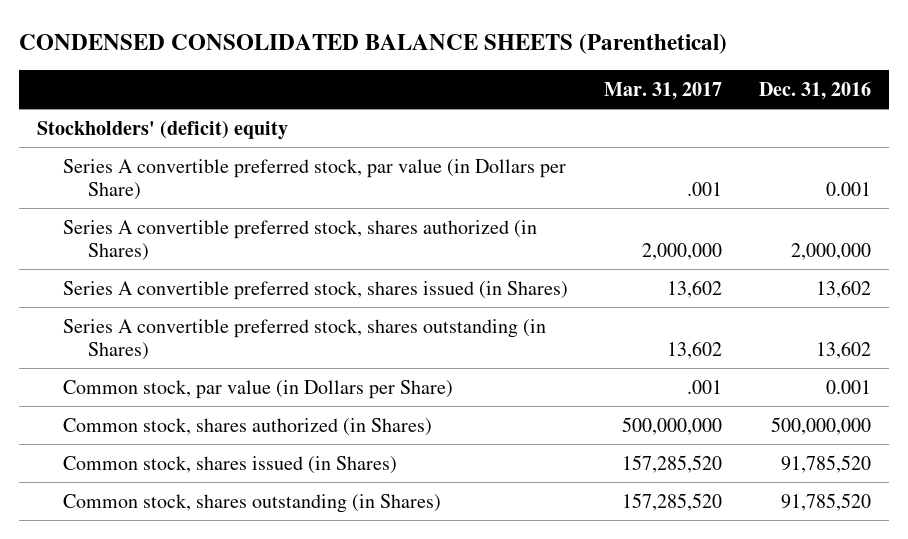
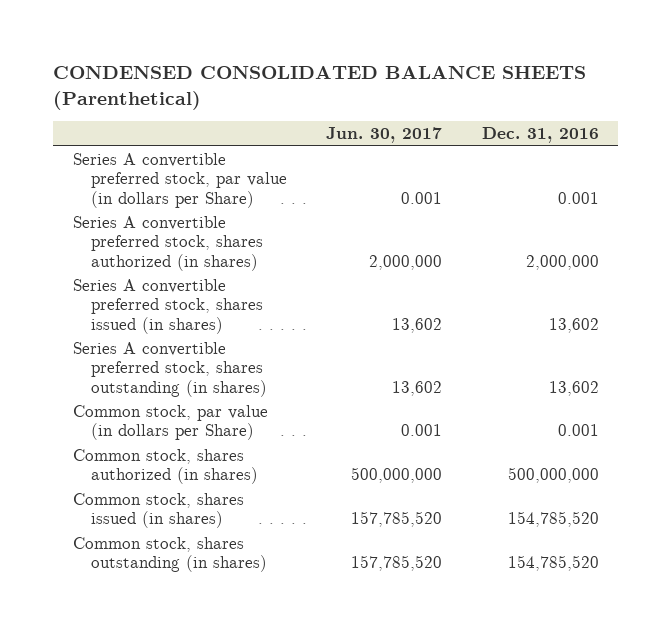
- | Mar. 31, 2017 | Dec. 31, 2016
+ | Jun. 30, 2017 | Dec. 31, 2016
- Stockholders' (deficit) equity
- Series A convertible preferred stock, par value (in Dollars per Share) | .001 | 0.001
- Series A convertible preferred stock, shares authorized (in Shares) | 2,000,000 | 2,000,000
- Series A convertible preferred stock, shares issued (in Shares) | 13,602 | 13,602
- Series A convertible preferred stock, shares outstanding (in Shares) | 13,602 | 13,602
- Common stock, par value (in Dollars per Share) | .001 | 0.001
- Common stock, shares authorized (in Shares) | 500,000,000 | 500,000,000
- Common stock, shares issued (in Shares) | 157,285,520 | 91,785,520
- Common stock, shares outstanding (in Shares) | 157,285,520 | 91,785,520
+ Series A convertible preferred stock, par value (in dollars per Share) | 0.001 | 0.001
+ Series A convertible preferred stock, shares authorized (in shares) | 2,000,000 | 2,000,000
+ Series A convertible preferred stock, shares issued (in shares) | 13,602 | 13,602
+ Series A convertible preferred stock, shares outstanding (in shares) | 13,602 | 13,602
+ Common stock, par value (in dollars per Share) | 0.001 | 0.001
+ Common stock, shares authorized (in shares) | 500,000,000 | 500,000,000
+ Common stock, shares issued (in shares) | 157,785,520 | 154,785,520
+ Common stock, shares outstanding (in shares) | 157,785,520 | 154,785,520

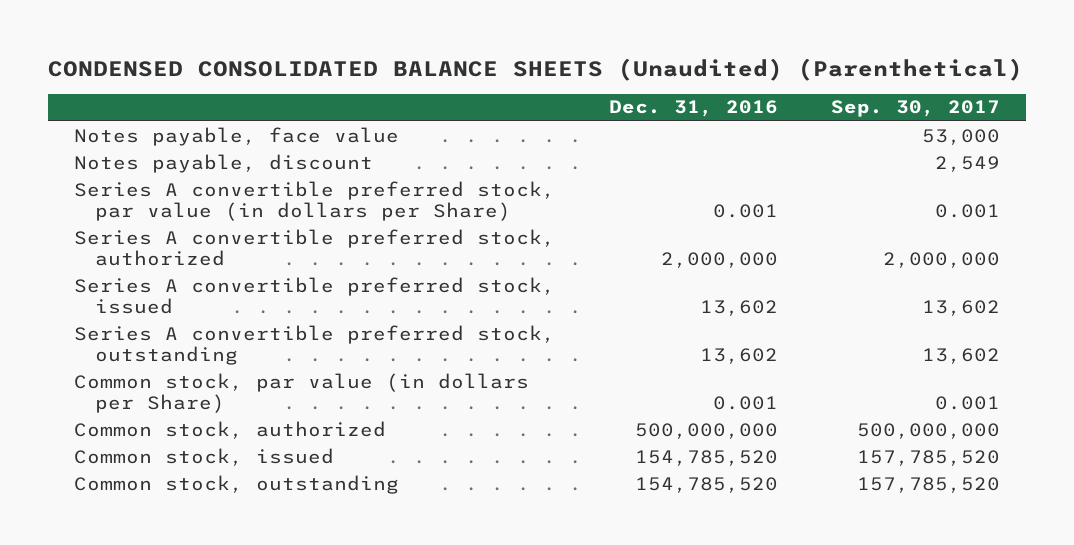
- CONDENSED CONSOLIDATED BALANCE SHEETS (Parenthetical)
+ CONDENSED CONSOLIDATED BALANCE SHEETS (Unaudited) (Parenthetical)
- | Jun. 30, 2017 | Dec. 31, 2016
+ | Dec. 31, 2016 | Sep. 30, 2017
+ Notes payable, face value | | 53,000
+ Notes payable, discount | | 2,549
- Series A convertible preferred stock, shares authorized (in shares) | 2,000,000 | 2,000,000
- Series A convertible preferred stock, shares issued (in shares) | 13,602 | 13,602
- Series A convertible preferred stock, shares outstanding (in shares) | 13,602 | 13,602
+ Series A convertible preferred stock, authorized | 2,000,000 | 2,000,000
+ Series A convertible preferred stock, issued | 13,602 | 13,602
+ Series A convertible preferred stock, outstanding | 13,602 | 13,602
- Common stock, shares authorized (in shares) | 500,000,000 | 500,000,000
- Common stock, shares issued (in shares) | 157,785,520 | 154,785,520
- Common stock, shares outstanding (in shares) | 157,785,520 | 154,785,520
+ Common stock, authorized | 500,000,000 | 500,000,000
+ Common stock, issued | 154,785,520 | 157,785,520
+ Common stock, outstanding | 154,785,520 | 157,785,520

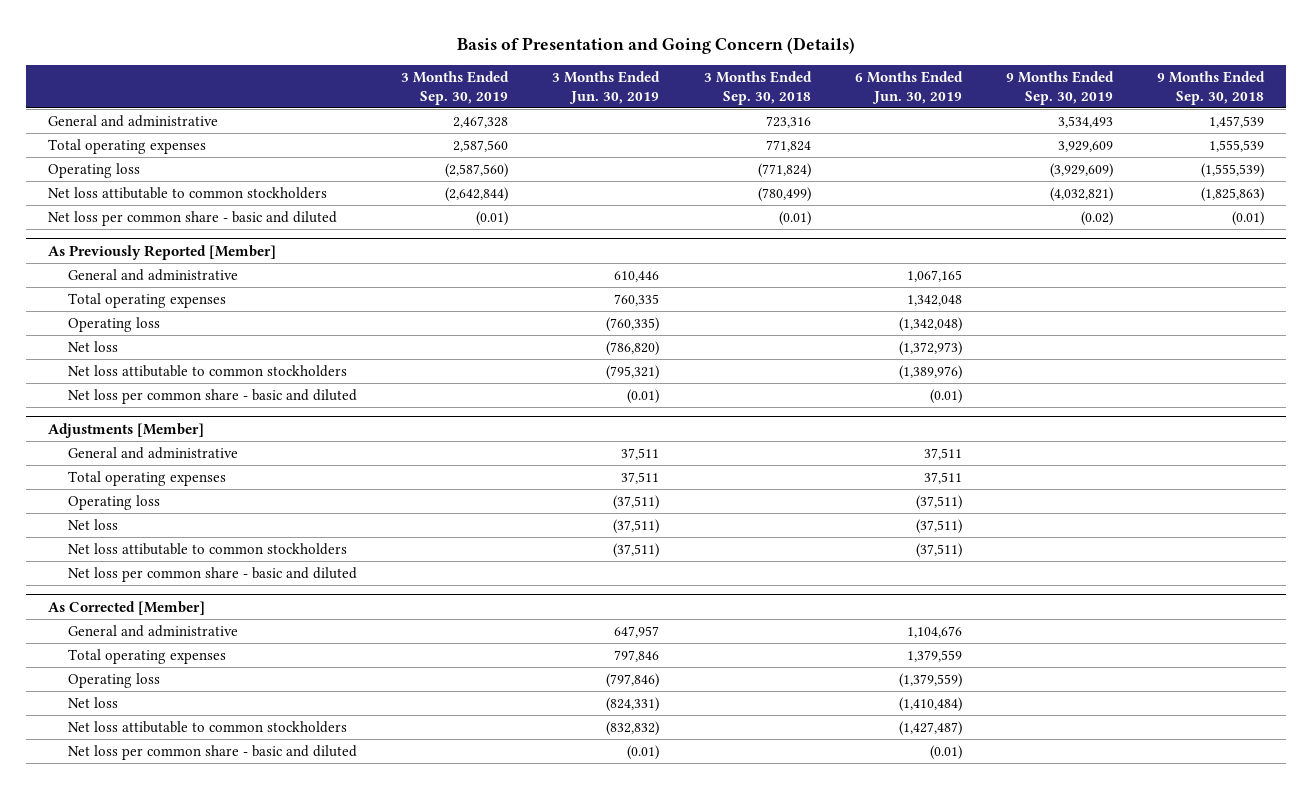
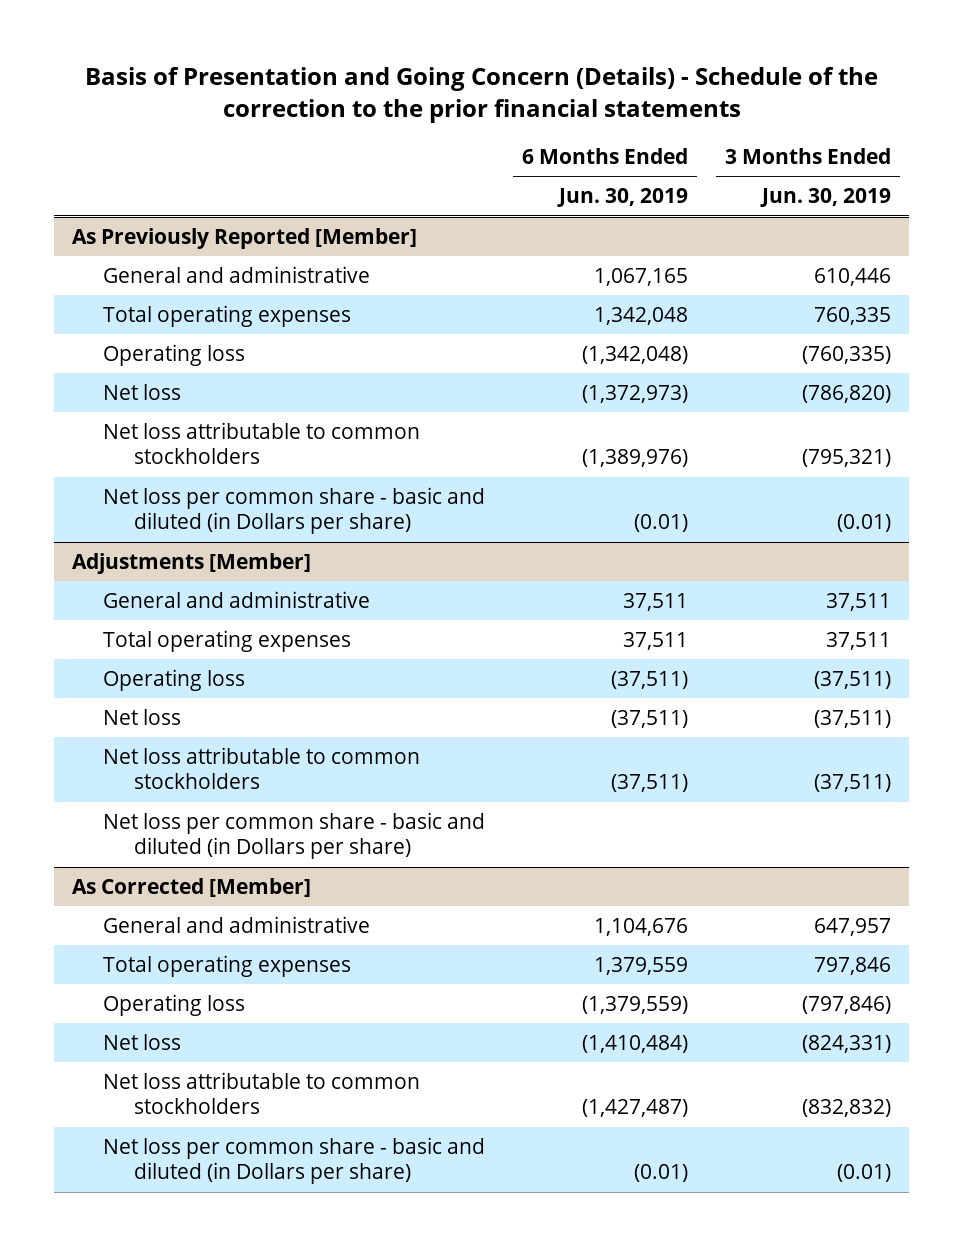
- Basis of Presentation and Going Concern (Details)
+ Basis of Presentation and Going Concern (Details) - Schedule of the correction to the prior financial statements
- | 3 Months Ended Sep. 30, 2019 | 3 Months Ended Jun. 30, 2019 | 3 Months Ended Sep. 30, 2018 | 6 Months Ended Jun. 30, 2019 | 9 Months Ended Sep. 30, 2019 | 9 Months Ended Sep. 30, 2018
+ | 6 Months Ended Jun. 30, 2019 | 3 Months Ended Jun. 30, 2019
- General and administrative | 2,467,328 | | 723,316 | | 3,534,493 | 1,457,539
- Total operating expenses | 2,587,560 | | 771,824 | | 3,929,609 | 1,555,539
- Operating loss | (2,587,560) | | (771,824) | | (3,929,609) | (1,555,539)
- Net loss attibutable to common stockholders | (2,642,844) | | (780,499) | | (4,032,821) | (1,825,863)
- Net loss per common share - basic and diluted | (0.01) | | (0.01) | | (0.02) | (0.01)
@ As Previously Reported [Member]
- Net loss attibutable to common stockholders | | (795,321) | | (1,389,976) | |
- Net loss per common share - basic and diluted | | (0.01) | | (0.01) | |
+ Net loss attributable to common stockholders | (1,389,976) | (795,321)
+ Net loss per common share - basic and diluted (in Dollars per share) | (0.01) | (0.01)
@ Adjustments [Member]
- Net loss attibutable to common stockholders | | (37,511) | | (37,511) | |
- Net loss per common share - basic and diluted
+ Net loss attributable to common stockholders | (37,511) | (37,511)
+ Net loss per common share - basic and diluted (in Dollars per share)
@ As Corrected [Member]
- Net loss attibutable to common stockholders | | (832,832) | | (1,427,487) | |
- Net loss per common share - basic and diluted | | (0.01) | | (0.01) | |
+ Net loss attributable to common stockholders | (1,427,487) | (832,832)
+ Net loss per common share - basic and diluted (in Dollars per share) | (0.01) | (0.01)

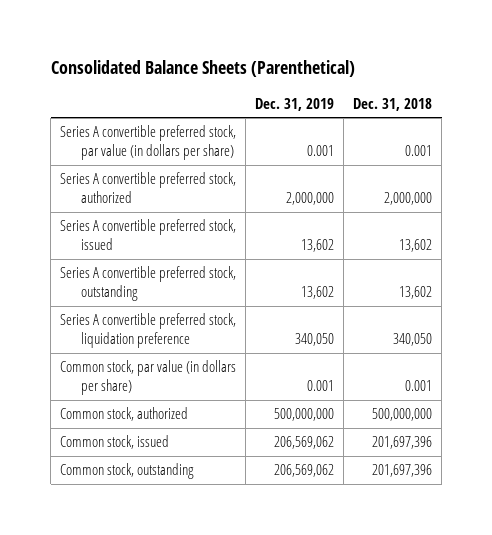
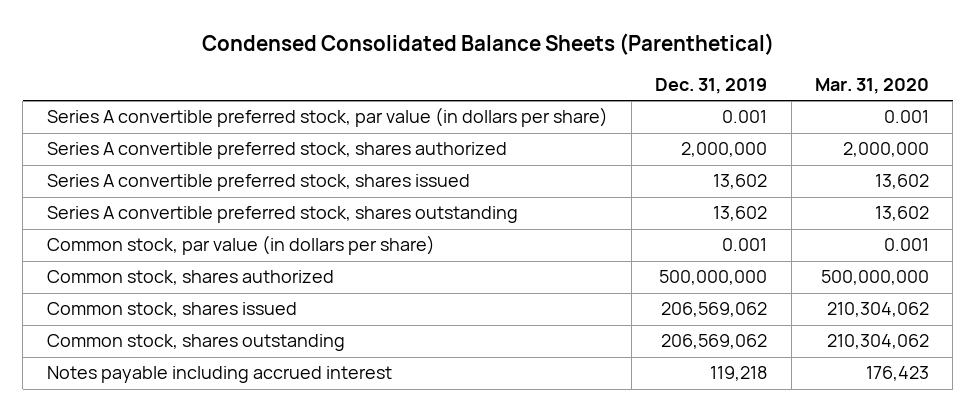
- Consolidated Balance Sheets (Parenthetical)
+ Condensed Consolidated Balance Sheets (Parenthetical)
- | Dec. 31, 2019 | Dec. 31, 2018
+ | Dec. 31, 2019 | Mar. 31, 2020
- Series A convertible preferred stock, authorized | 2,000,000 | 2,000,000
- Series A convertible preferred stock, issued | 13,602 | 13,602
- Series A convertible preferred stock, outstanding | 13,602 | 13,602
- Series A convertible preferred stock, liquidation preference | 340,050 | 340,050
+ Series A convertible preferred stock, shares authorized | 2,000,000 | 2,000,000
+ Series A convertible preferred stock, shares issued | 13,602 | 13,602
+ Series A convertible preferred stock, shares outstanding | 13,602 | 13,602
- Common stock, authorized | 500,000,000 | 500,000,000
- Common stock, issued | 206,569,062 | 201,697,396
- Common stock, outstanding | 206,569,062 | 201,697,396
+ Common stock, shares authorized | 500,000,000 | 500,000,000
+ Common stock, shares issued | 206,569,062 | 210,304,062
+ Common stock, shares outstanding | 206,569,062 | 210,304,062
+ Notes payable including accrued interest | 119,218 | 176,423

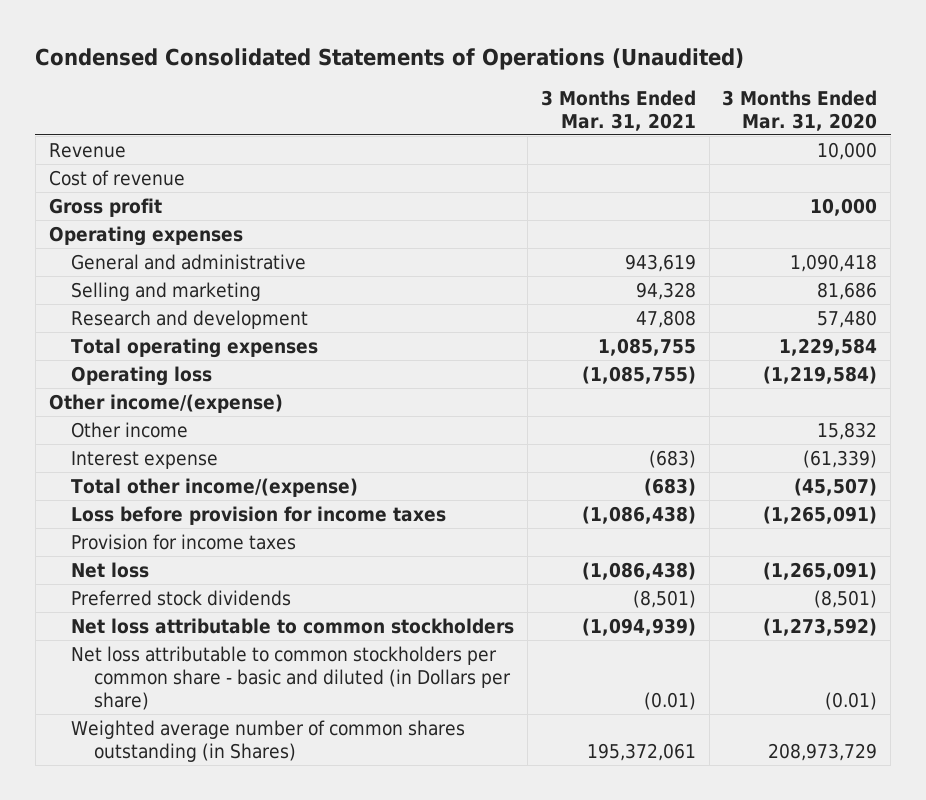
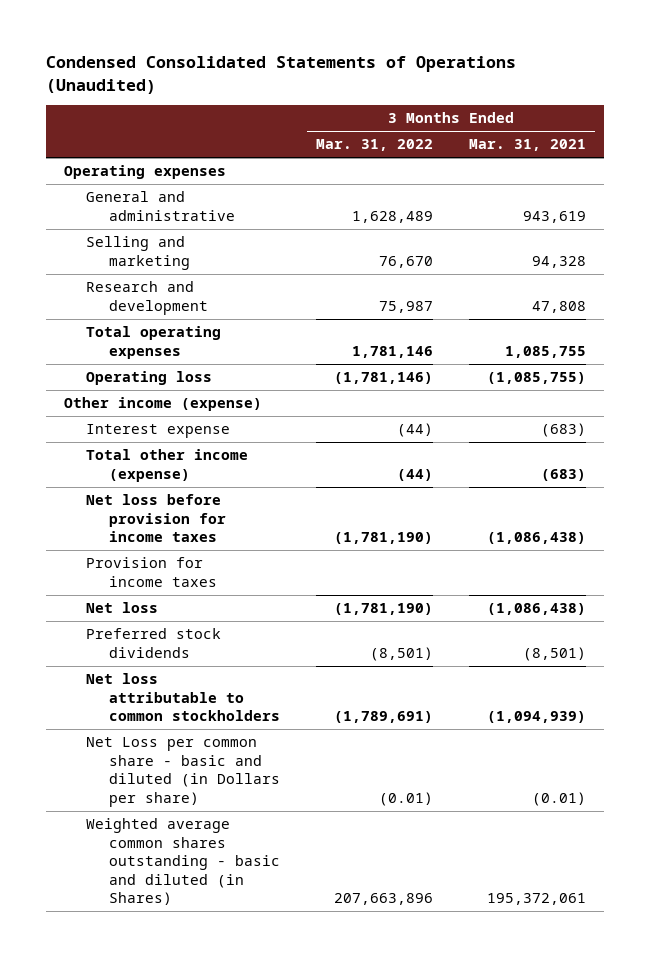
- | 3 Months Ended Mar. 31, 2021 | 3 Months Ended Mar. 31, 2020
+ | 3 Months Ended Mar. 31, 2022 | 3 Months Ended Mar. 31, 2021
- Revenue | | 10,000
- Cost of revenue
- Gross profit | | 10,000
- Other income/(expense)
- Other income | | 15,832
+ Other income (expense)
- Total other income/(expense) | (683) | (45,507)
- Loss before provision for income taxes | (1,086,438) | (1,265,091)
+ Total other income (expense) | (44) | (683)
+ Net loss before provision for income taxes | (1,781,190) | (1,086,438)
- Net loss attributable to common stockholders per common share - basic and diluted (in Dollars per share) | (0.01) | (0.01)
- Weighted average number of common shares outstanding (in Shares) | 195,372,061 | 208,973,729
+ Net Loss per common share - basic and diluted (in Dollars per share) | (0.01) | (0.01)
+ Weighted average common shares outstanding - basic and diluted (in Shares) | 207,663,896 | 195,372,061

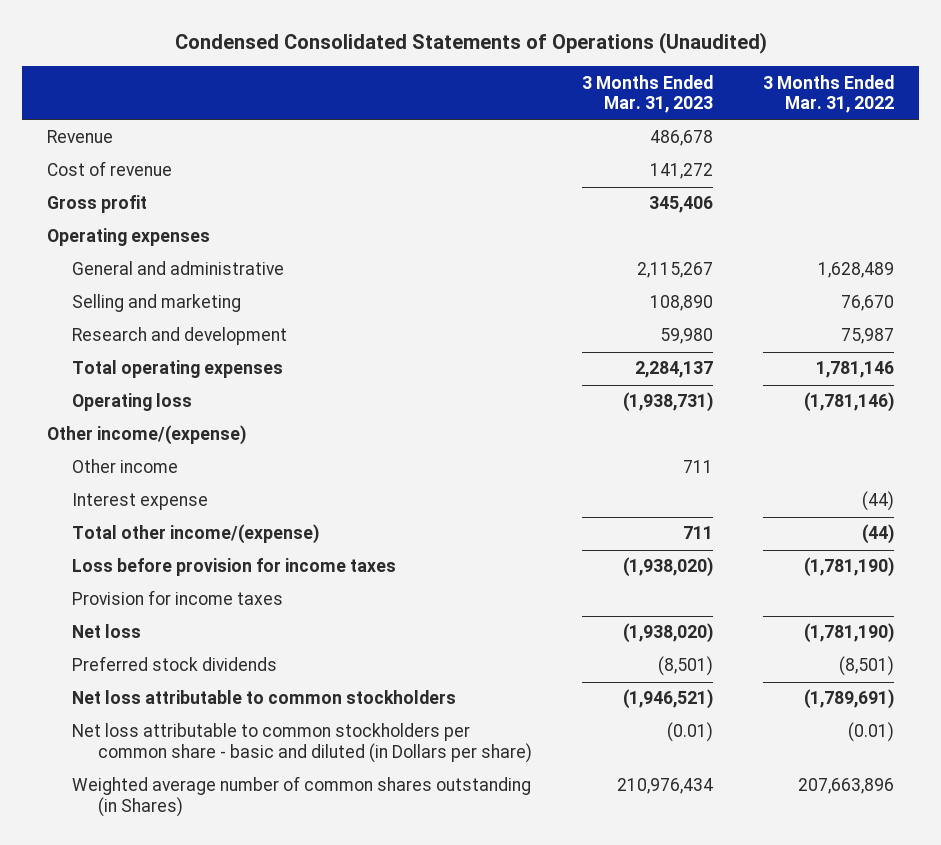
- | 3 Months Ended Mar. 31, 2022 | 3 Months Ended Mar. 31, 2021
+ | 3 Months Ended Mar. 31, 2023 | 3 Months Ended Mar. 31, 2022
+ Revenue | 486,678 |
+ Cost of revenue | 141,272 |
+ Gross profit | 345,406 |
- Other income (expense)
+ Other income/(expense)
+ Other income | 711 |
- Total other income (expense) | (44) | (683)
- Net loss before provision for income taxes | (1,781,190) | (1,086,438)
+ Total other income/(expense) | 711 | (44)
+ Loss before provision for income taxes | (1,938,020) | (1,781,190)
- Net Loss per common share - basic and diluted (in Dollars per share) | (0.01) | (0.01)
- Weighted average common shares outstanding - basic and diluted (in Shares) | 207,663,896 | 195,372,061
+ Net loss attributable to common stockholders per common share - basic and diluted (in Dollars per share) | (0.01) | (0.01)
+ Weighted average number of common shares outstanding (in Shares) | 210,976,434 | 207,663,896

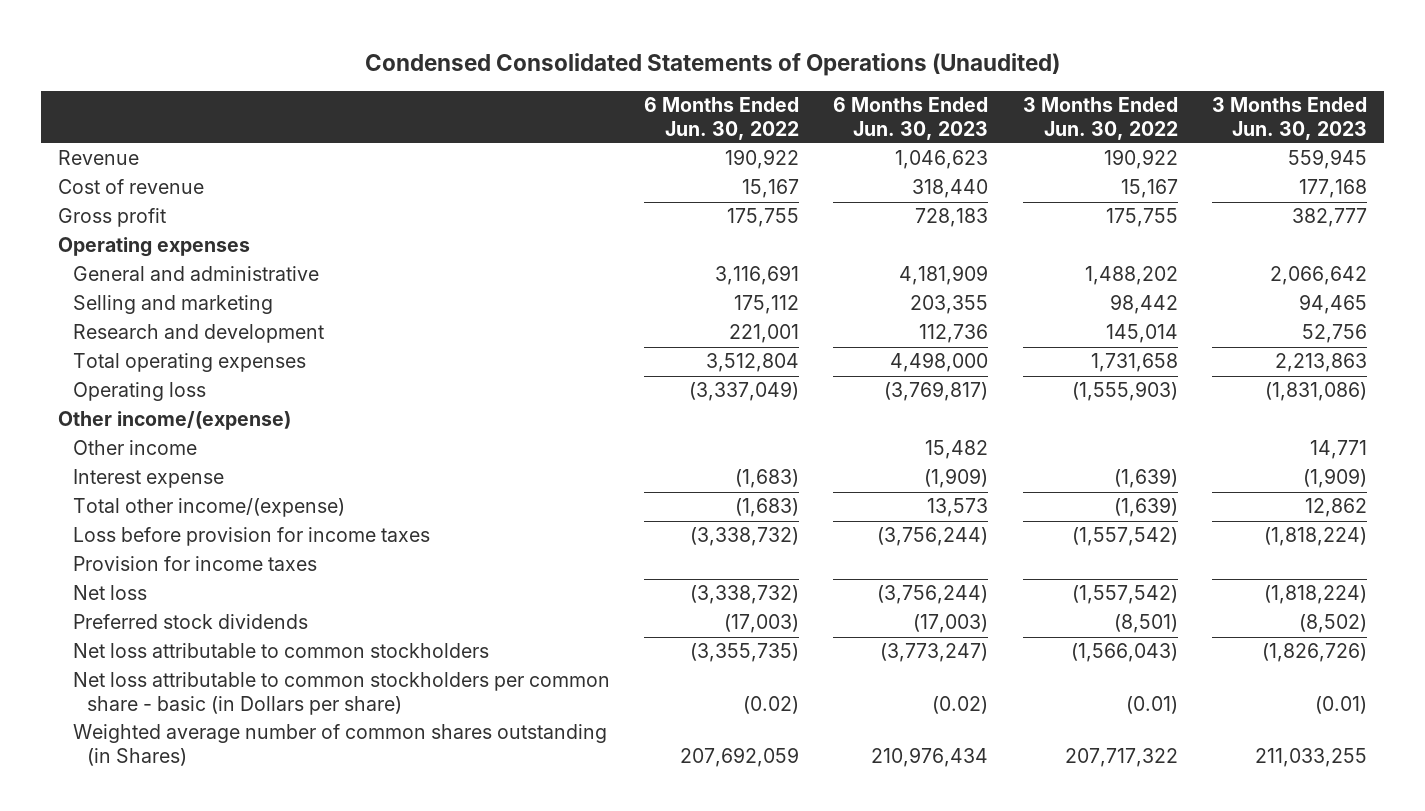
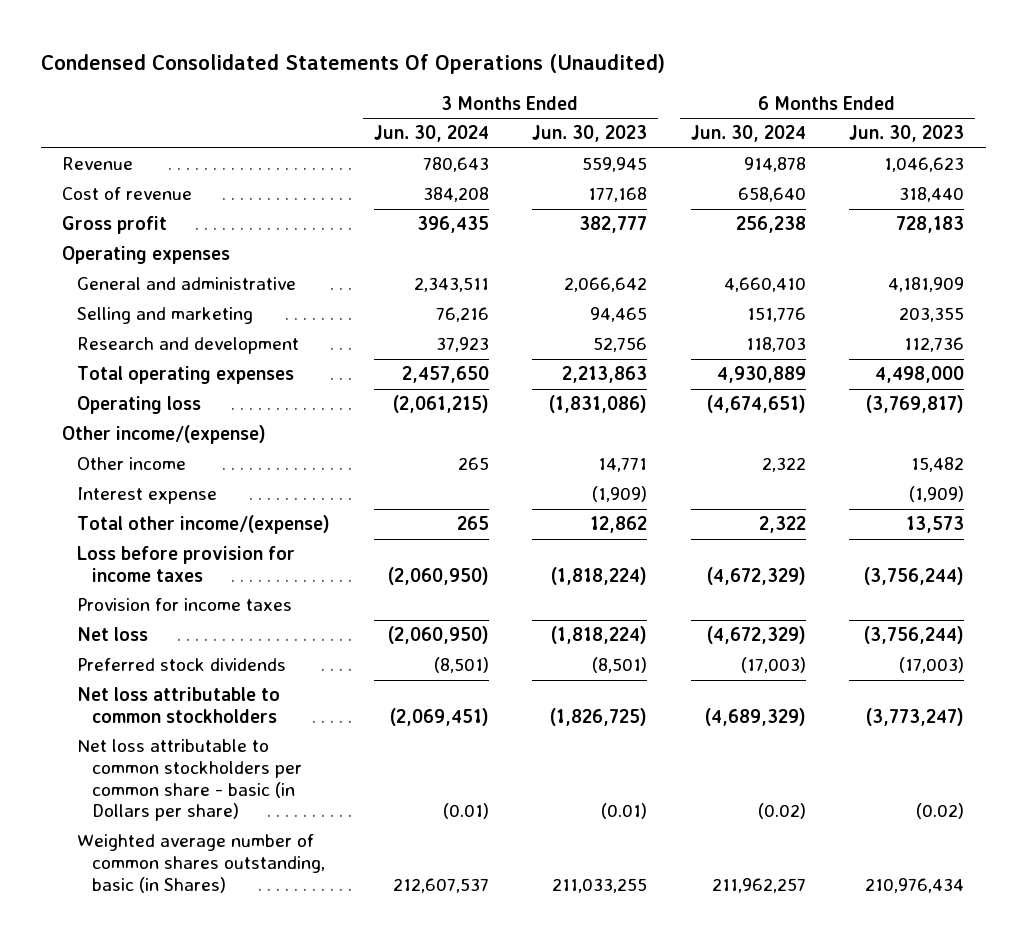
- Condensed Consolidated Statements of Operations (Unaudited)
+ Condensed Consolidated Statements Of Operations (Unaudited)
- | 6 Months Ended Jun. 30, 2022 | 6 Months Ended Jun. 30, 2023 | 3 Months Ended Jun. 30, 2022 | 3 Months Ended Jun. 30, 2023
+ | 3 Months Ended Jun. 30, 2024 | 3 Months Ended Jun. 30, 2023 | 6 Months Ended Jun. 30, 2024 | 6 Months Ended Jun. 30, 2023
- Preferred stock dividends | (17,003) | (17,003) | (8,501) | (8,502)
- Net loss attributable to common stockholders | (3,355,735) | (3,773,247) | (1,566,043) | (1,826,726)
+ Preferred stock dividends | (8,501) | (8,501) | (17,003) | (17,003)
+ Net loss attributable to common stockholders | (2,069,451) | (1,826,725) | (4,689,329) | (3,773,247)
- Weighted average number of common shares outstanding (in Shares) | 207,692,059 | 210,976,434 | 207,717,322 | 211,033,255
+ Weighted average number of common shares outstanding, basic (in Shares) | 212,607,537 | 211,033,255 | 211,962,257 | 210,976,434

